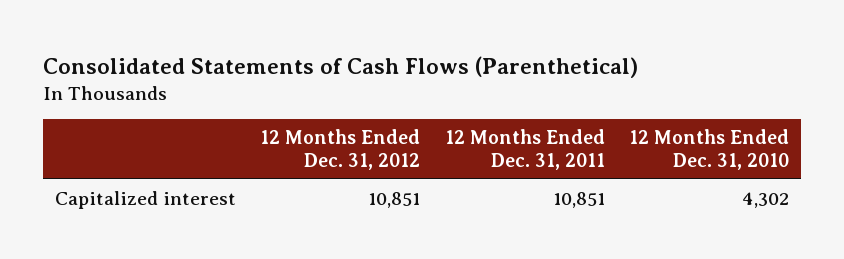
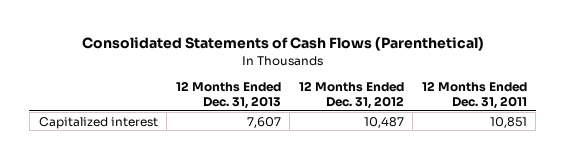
- | 12 Months Ended Dec. 31, 2012 | 12 Months Ended Dec. 31, 2011 | 12 Months Ended Dec. 31, 2010
+ | 12 Months Ended Dec. 31, 2013 | 12 Months Ended Dec. 31, 2012 | 12 Months Ended Dec. 31, 2011
- Capitalized interest | 10,851 | 10,851 | 4,302
+ Capitalized interest | 7,607 | 10,487 | 10,851

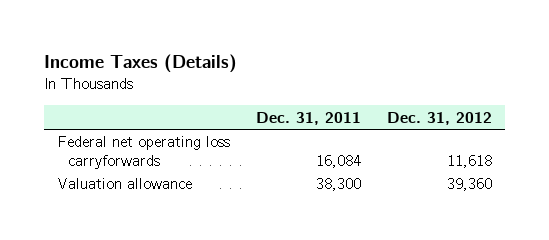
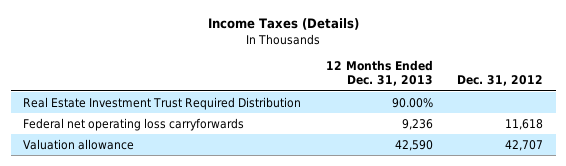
- | Dec. 31, 2011 | Dec. 31, 2012
+ | 12 Months Ended Dec. 31, 2013 | Dec. 31, 2012
+ Real Estate Investment Trust Required Distribution | 90.00% |
- Valuation allowance | 38,300 | 39,360
+ Valuation allowance | 42,590 | 42,707

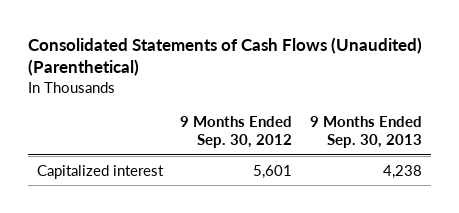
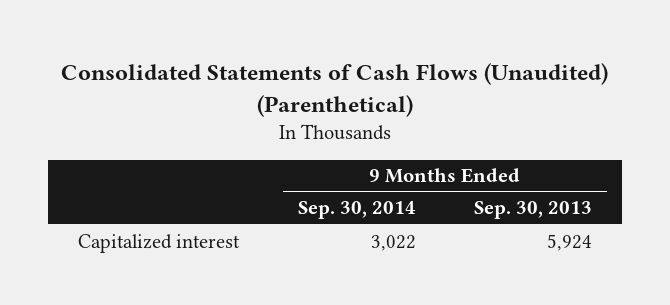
- | 9 Months Ended Sep. 30, 2012 | 9 Months Ended Sep. 30, 2013
+ | 9 Months Ended Sep. 30, 2014 | 9 Months Ended Sep. 30, 2013
- Capitalized interest | 5,601 | 4,238
+ Capitalized interest | 3,022 | 5,924

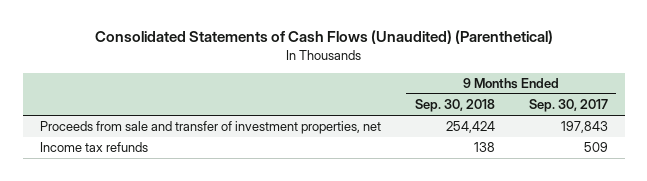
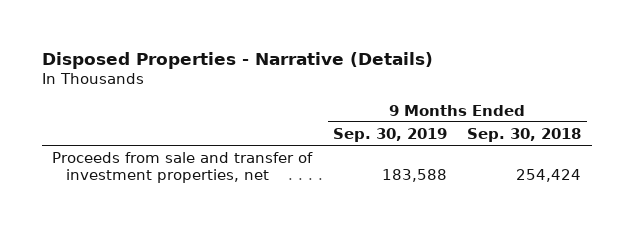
- Consolidated Statements of Cash Flows (Unaudited) (Parenthetical)
+ Disposed Properties - Narrative (Details)
- | 9 Months Ended Sep. 30, 2018 | 9 Months Ended Sep. 30, 2017
+ | 9 Months Ended Sep. 30, 2019 | 9 Months Ended Sep. 30, 2018
- Income tax refunds | 138 | 509

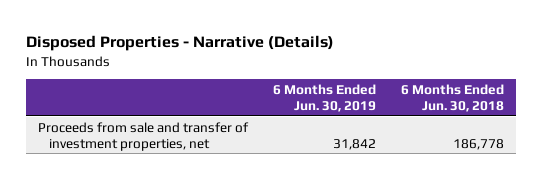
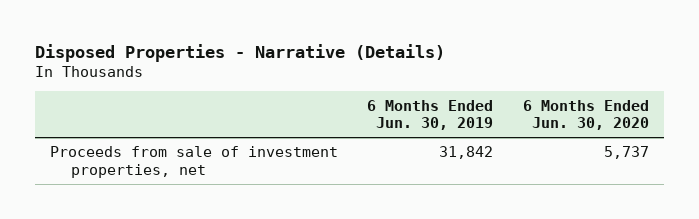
- | 6 Months Ended Jun. 30, 2019 | 6 Months Ended Jun. 30, 2018
+ | 6 Months Ended Jun. 30, 2019 | 6 Months Ended Jun. 30, 2020
- Proceeds from sale and transfer of investment properties, net | 31,842 | 186,778
+ Proceeds from sale of investment properties, net | 31,842 | 5,737

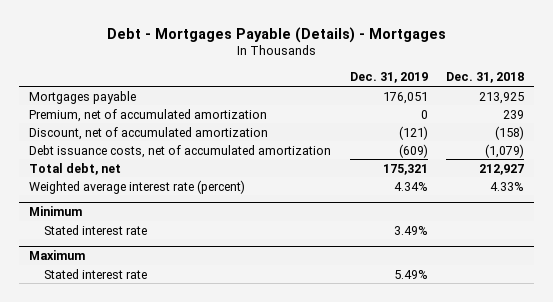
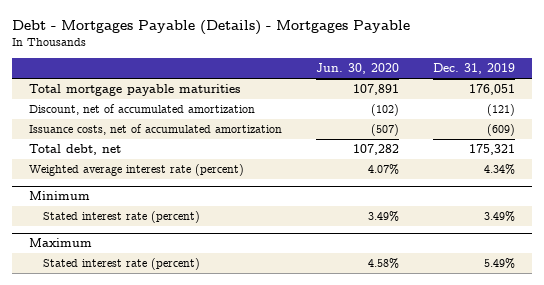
- Debt - Mortgages Payable (Details) - Mortgages
+ Debt - Mortgages Payable (Details) - Mortgages Payable
- | Dec. 31, 2019 | Dec. 31, 2018
+ | Jun. 30, 2020 | Dec. 31, 2019
- Mortgages payable | 176,051 | 213,925
- Premium, net of accumulated amortization | 0 | 239
+ Total mortgage payable maturities | 107,891 | 176,051
- Debt issuance costs, net of accumulated amortization | (609) | (1,079)
+ Issuance costs, net of accumulated amortization | (507) | (609)
@ Minimum
- Stated interest rate | 3.49% |
+ Stated interest rate (percent) | 3.49% | 3.49%
@ Maximum
- Stated interest rate | 5.49% |
+ Stated interest rate (percent) | 4.58% | 5.49%

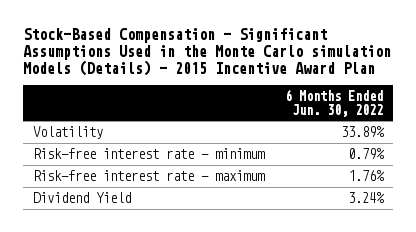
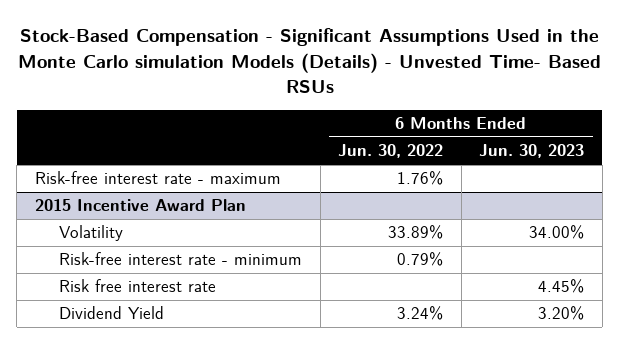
- Stock-Based Compensation - Significant Assumptions Used in the Monte Carlo simulation Models (Details) - 2015 Incentive Award Plan
+ Stock-Based Compensation - Significant Assumptions Used in the Monte Carlo simulation Models (Details) - Unvested Time- Based RSUs
- | 6 Months Ended Jun. 30, 2022
+ | 6 Months Ended Jun. 30, 2022 | 6 Months Ended Jun. 30, 2023
moved up: Risk-free interest rate - maximum | 1.76% |
+ 2015 Incentive Award Plan
+ Risk free interest rate | | 4.45%

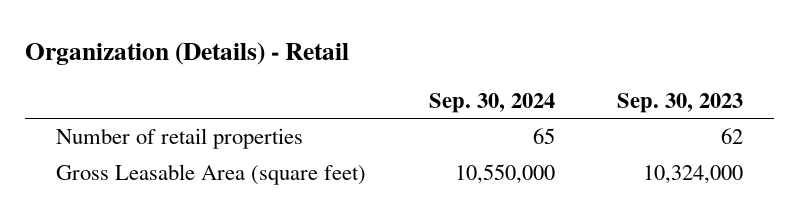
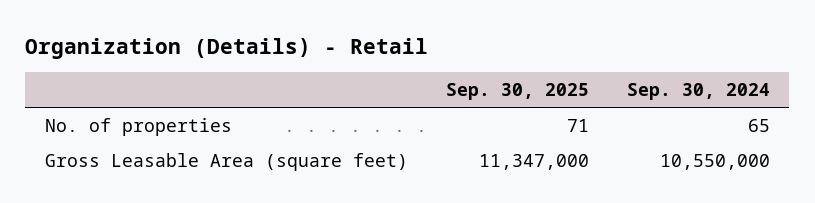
- | Sep. 30, 2024 | Sep. 30, 2023
+ | Sep. 30, 2025 | Sep. 30, 2024
- Number of retail properties | 65 | 62
+ No. of properties | 71 | 65

